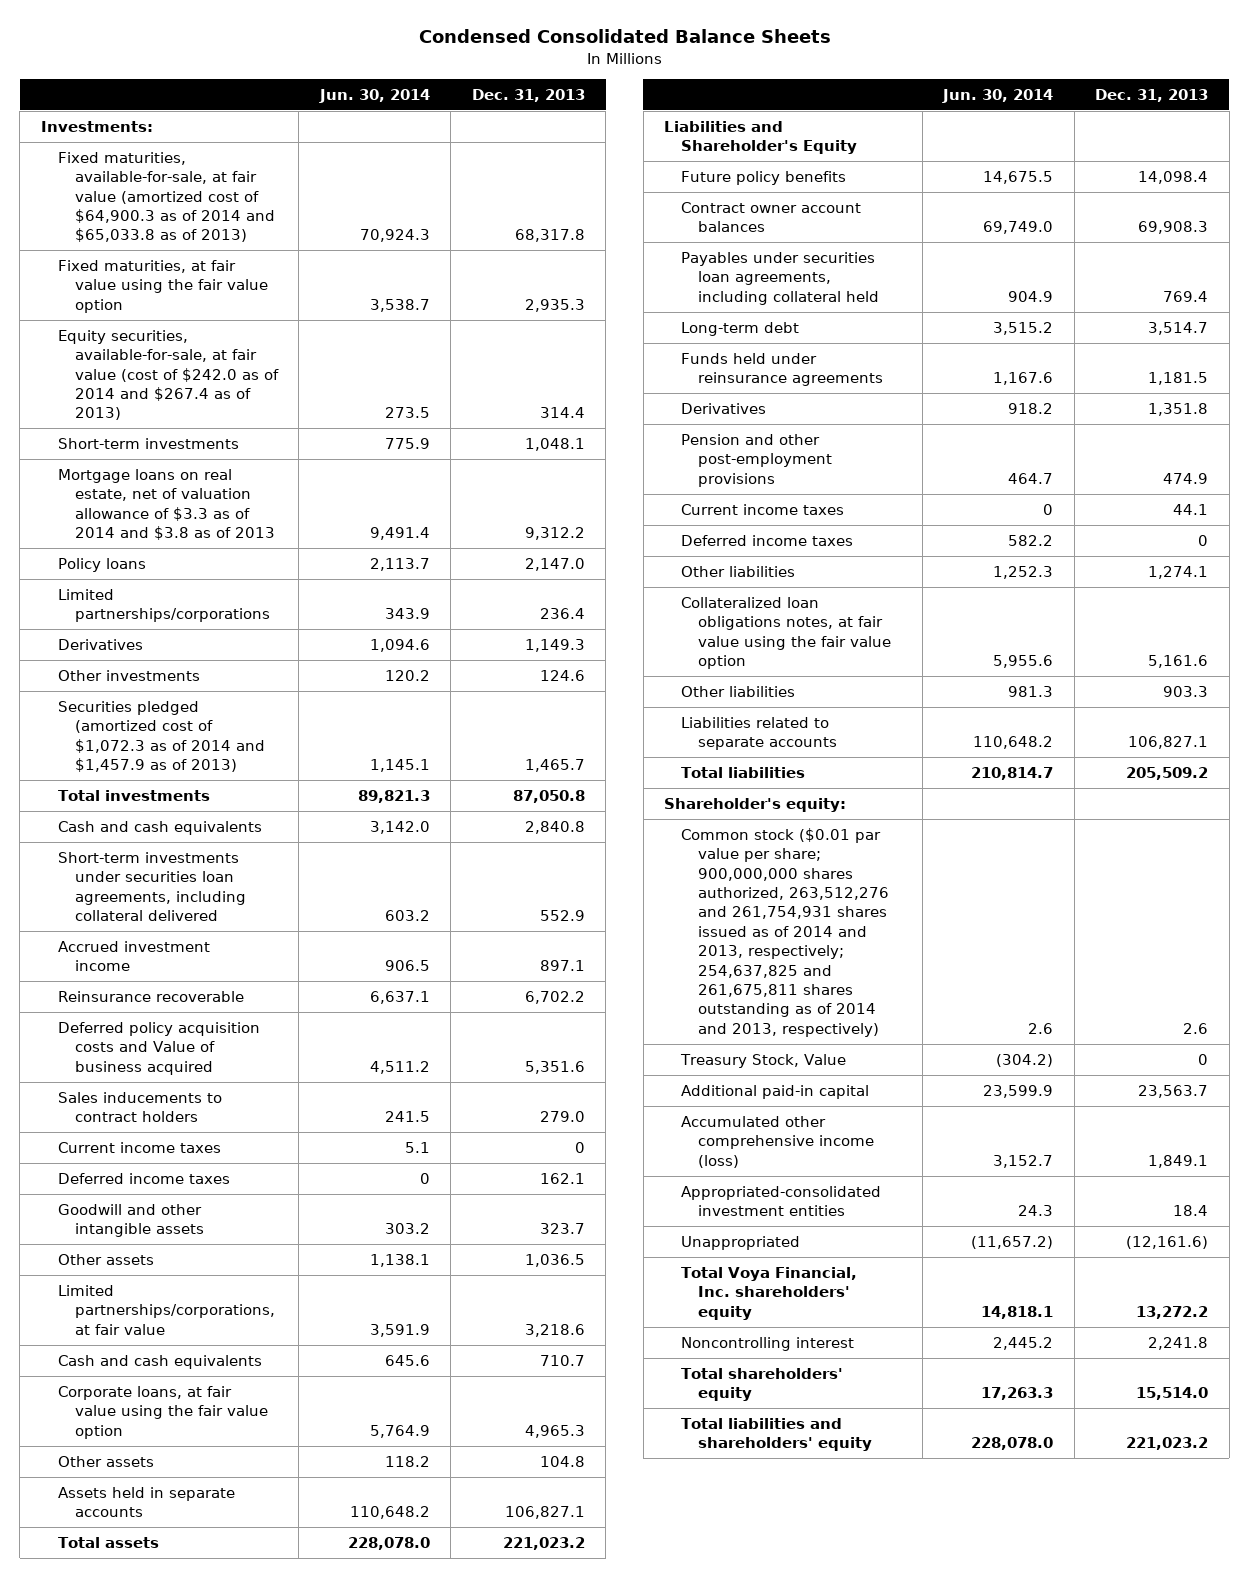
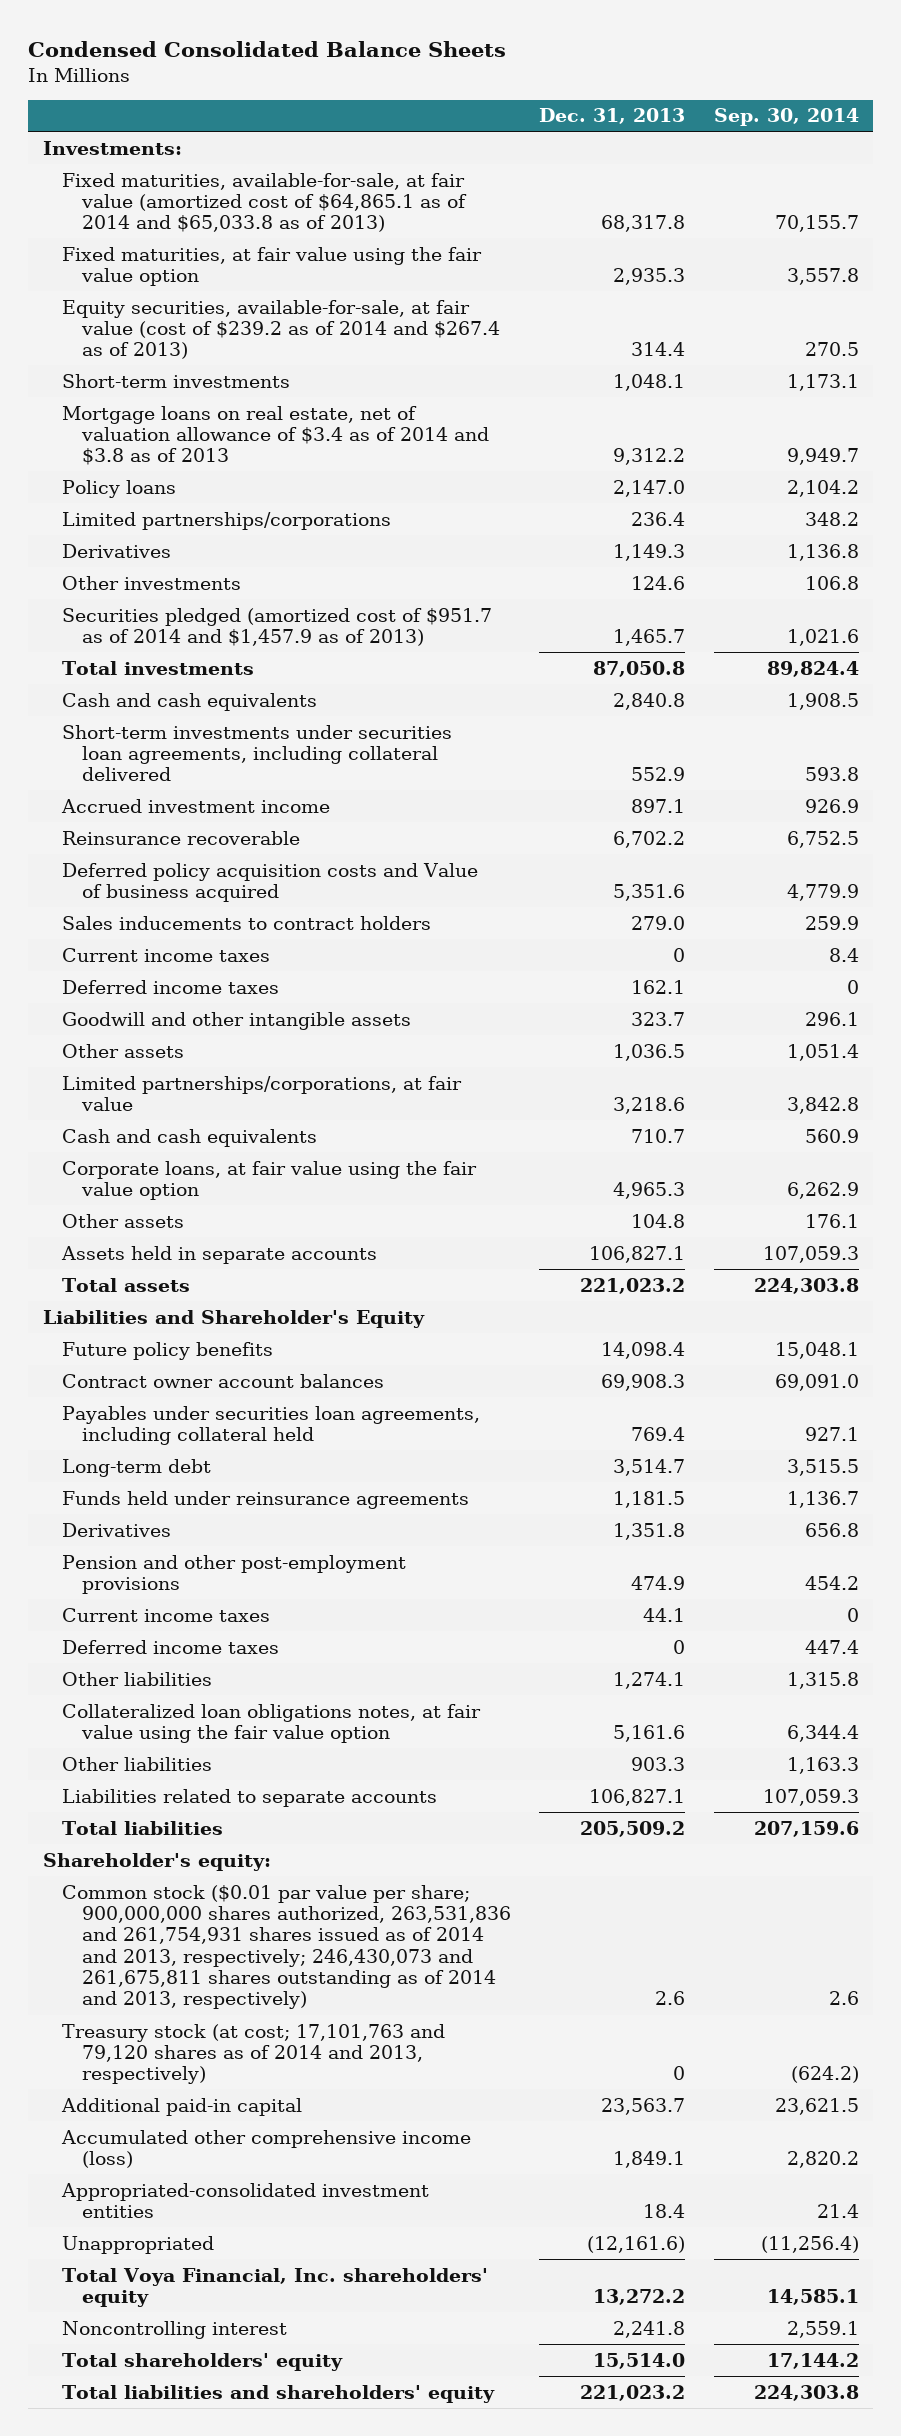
- | Jun. 30, 2014 | Dec. 31, 2013
+ | Dec. 31, 2013 | Sep. 30, 2014
- Fixed maturities, available-for-sale, at fair value (amortized cost of $64,900.3 as of 2014 and $65,033.8 as of 2013) | 70,924.3 | 68,317.8
+ Fixed maturities, available-for-sale, at fair value (amortized cost of $64,865.1 as of 2014 and $65,033.8 as of 2013) | 68,317.8 | 70,155.7
- Equity securities, available-for-sale, at fair value (cost of $242.0 as of 2014 and $267.4 as of 2013) | 273.5 | 314.4
+ Equity securities, available-for-sale, at fair value (cost of $239.2 as of 2014 and $267.4 as of 2013) | 314.4 | 270.5
- Mortgage loans on real estate, net of valuation allowance of $3.3 as of 2014 and $3.8 as of 2013 | 9,491.4 | 9,312.2
+ Mortgage loans on real estate, net of valuation allowance of $3.4 as of 2014 and $3.8 as of 2013 | 9,312.2 | 9,949.7
- Securities pledged (amortized cost of $1,072.3 as of 2014 and $1,457.9 as of 2013) | 1,145.1 | 1,465.7
+ Securities pledged (amortized cost of $951.7 as of 2014 and $1,457.9 as of 2013) | 1,465.7 | 1,021.6
- Common stock ($0.01 par value per share; 900,000,000 shares authorized, 263,512,276 and 261,754,931 shares issued as of 2014 and 2013, respectively; 254,637,825 and 261,675,811 shares outstanding as of 2014 and 2013, respectively) | 2.6 | 2.6
- Treasury Stock, Value | (304.2) | 0
+ Common stock ($0.01 par value per share; 900,000,000 shares authorized, 263,531,836 and 261,754,931 shares issued as of 2014 and 2013, respectively; 246,430,073 and 261,675,811 shares outstanding as of 2014 and 2013, respectively) | 2.6 | 2.6
+ Treasury stock (at cost; 17,101,763 and 79,120 shares as of 2014 and 2013, respectively) | 0 | (624.2)

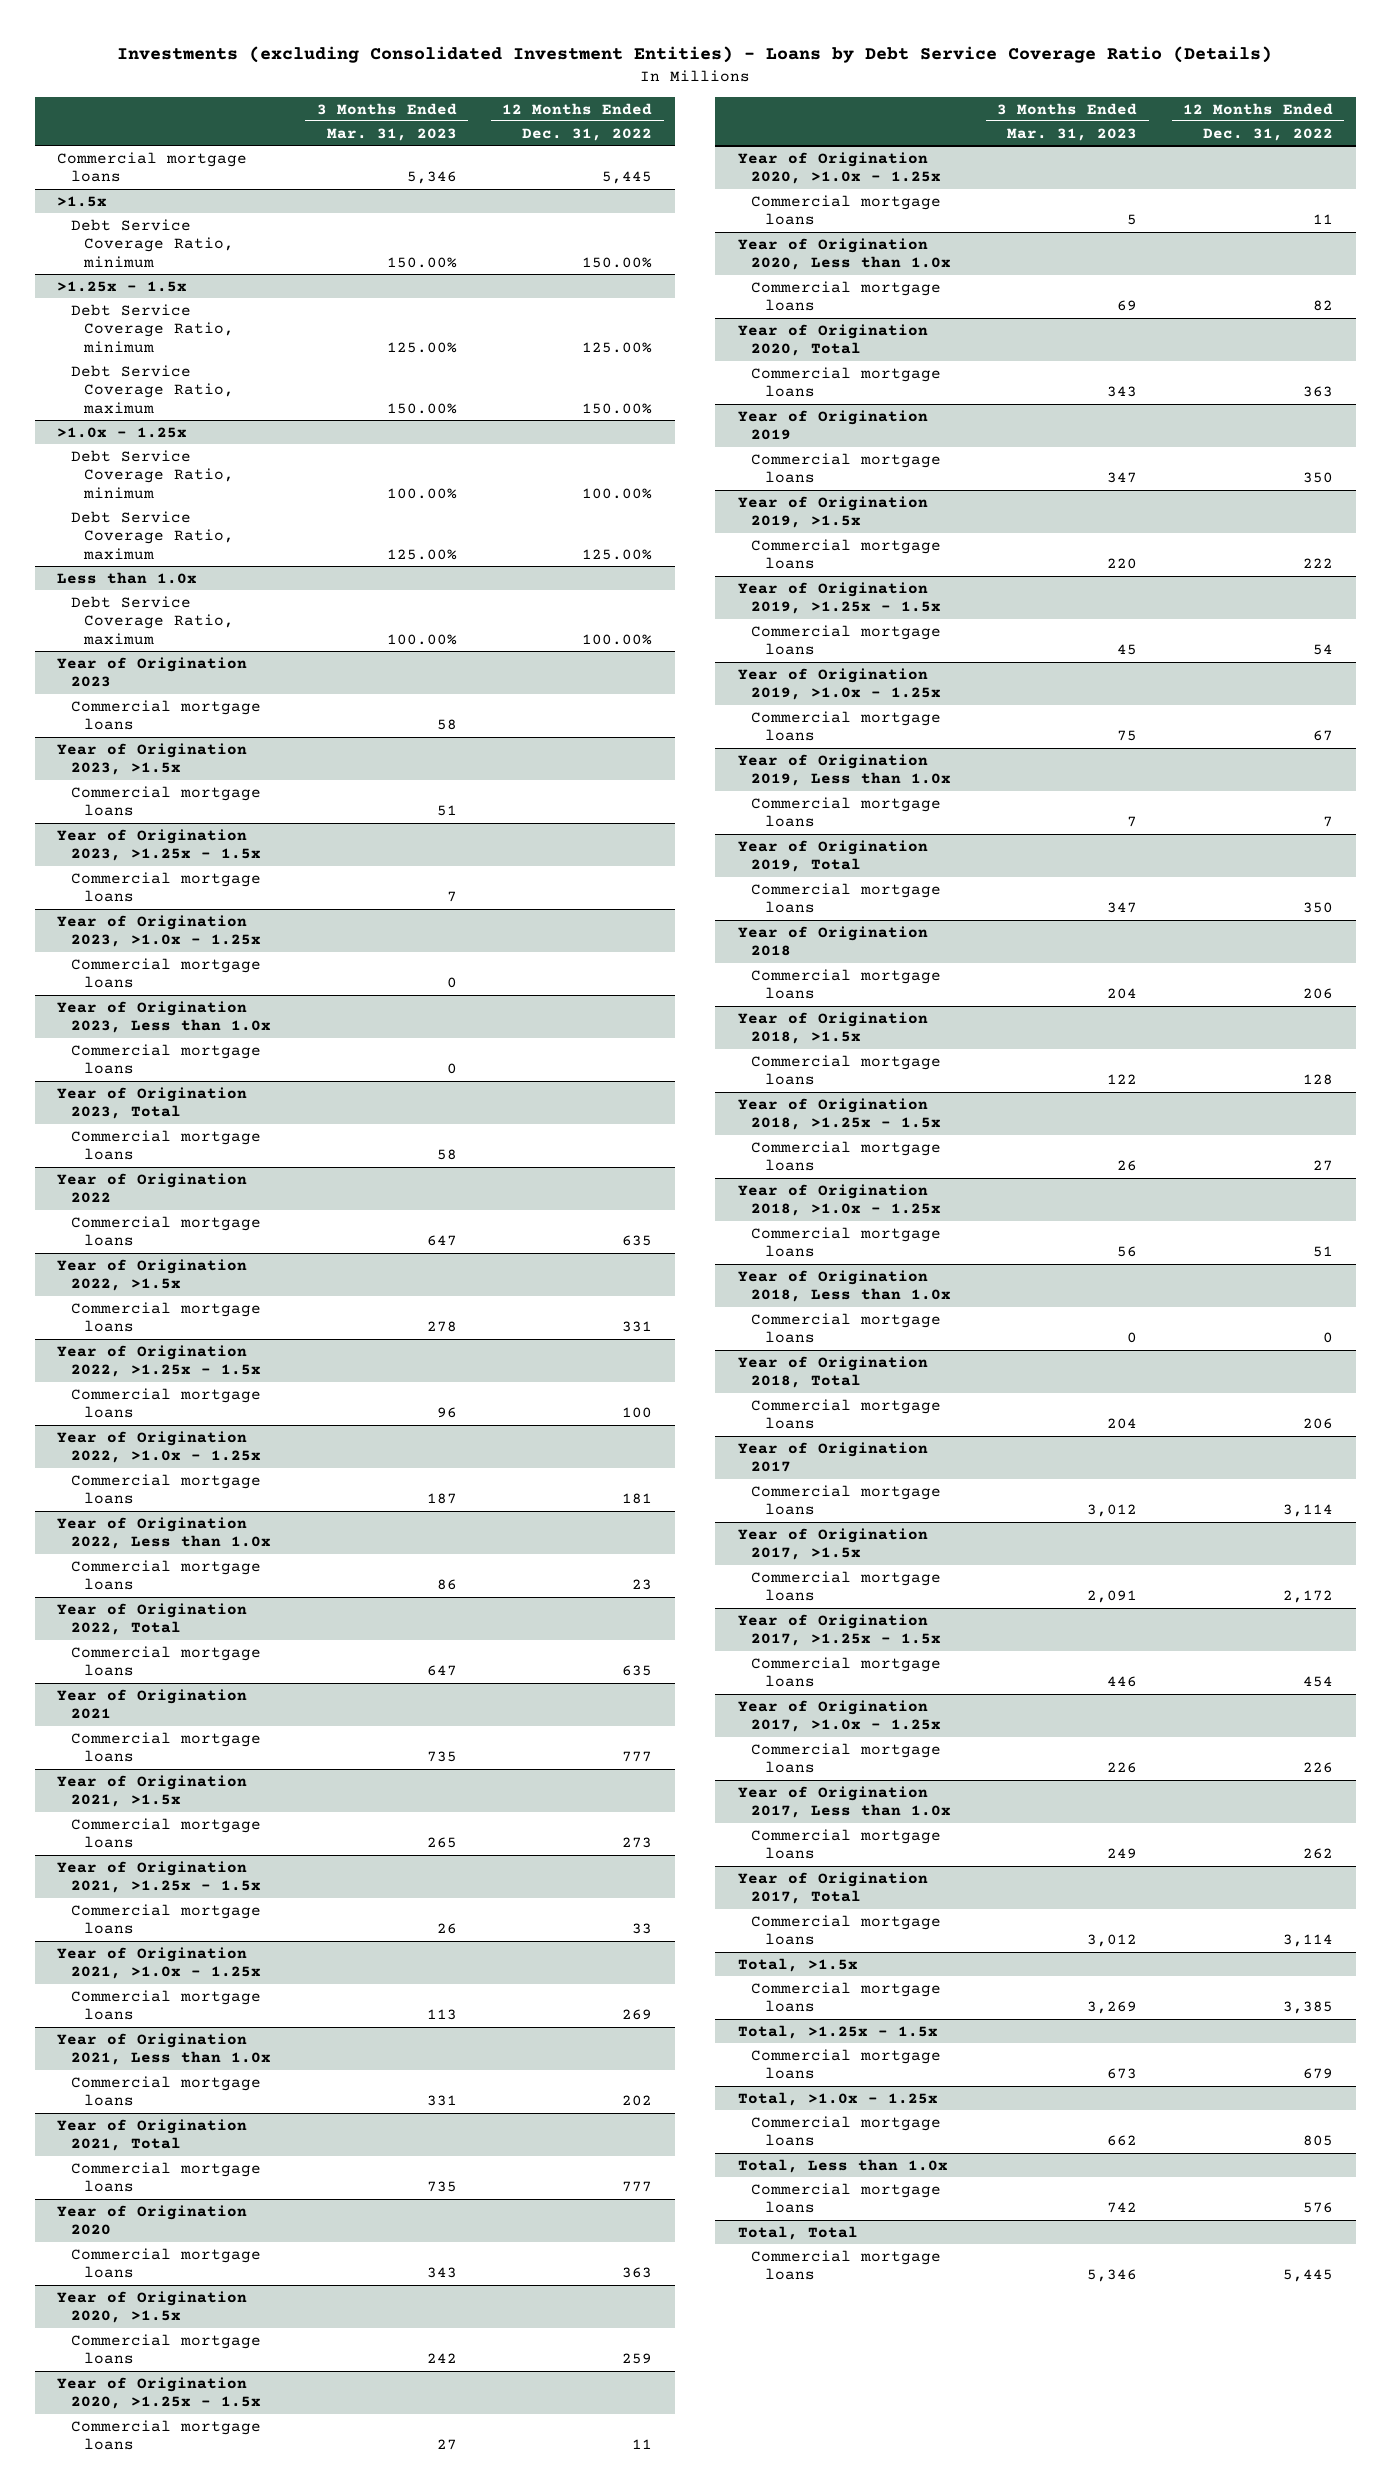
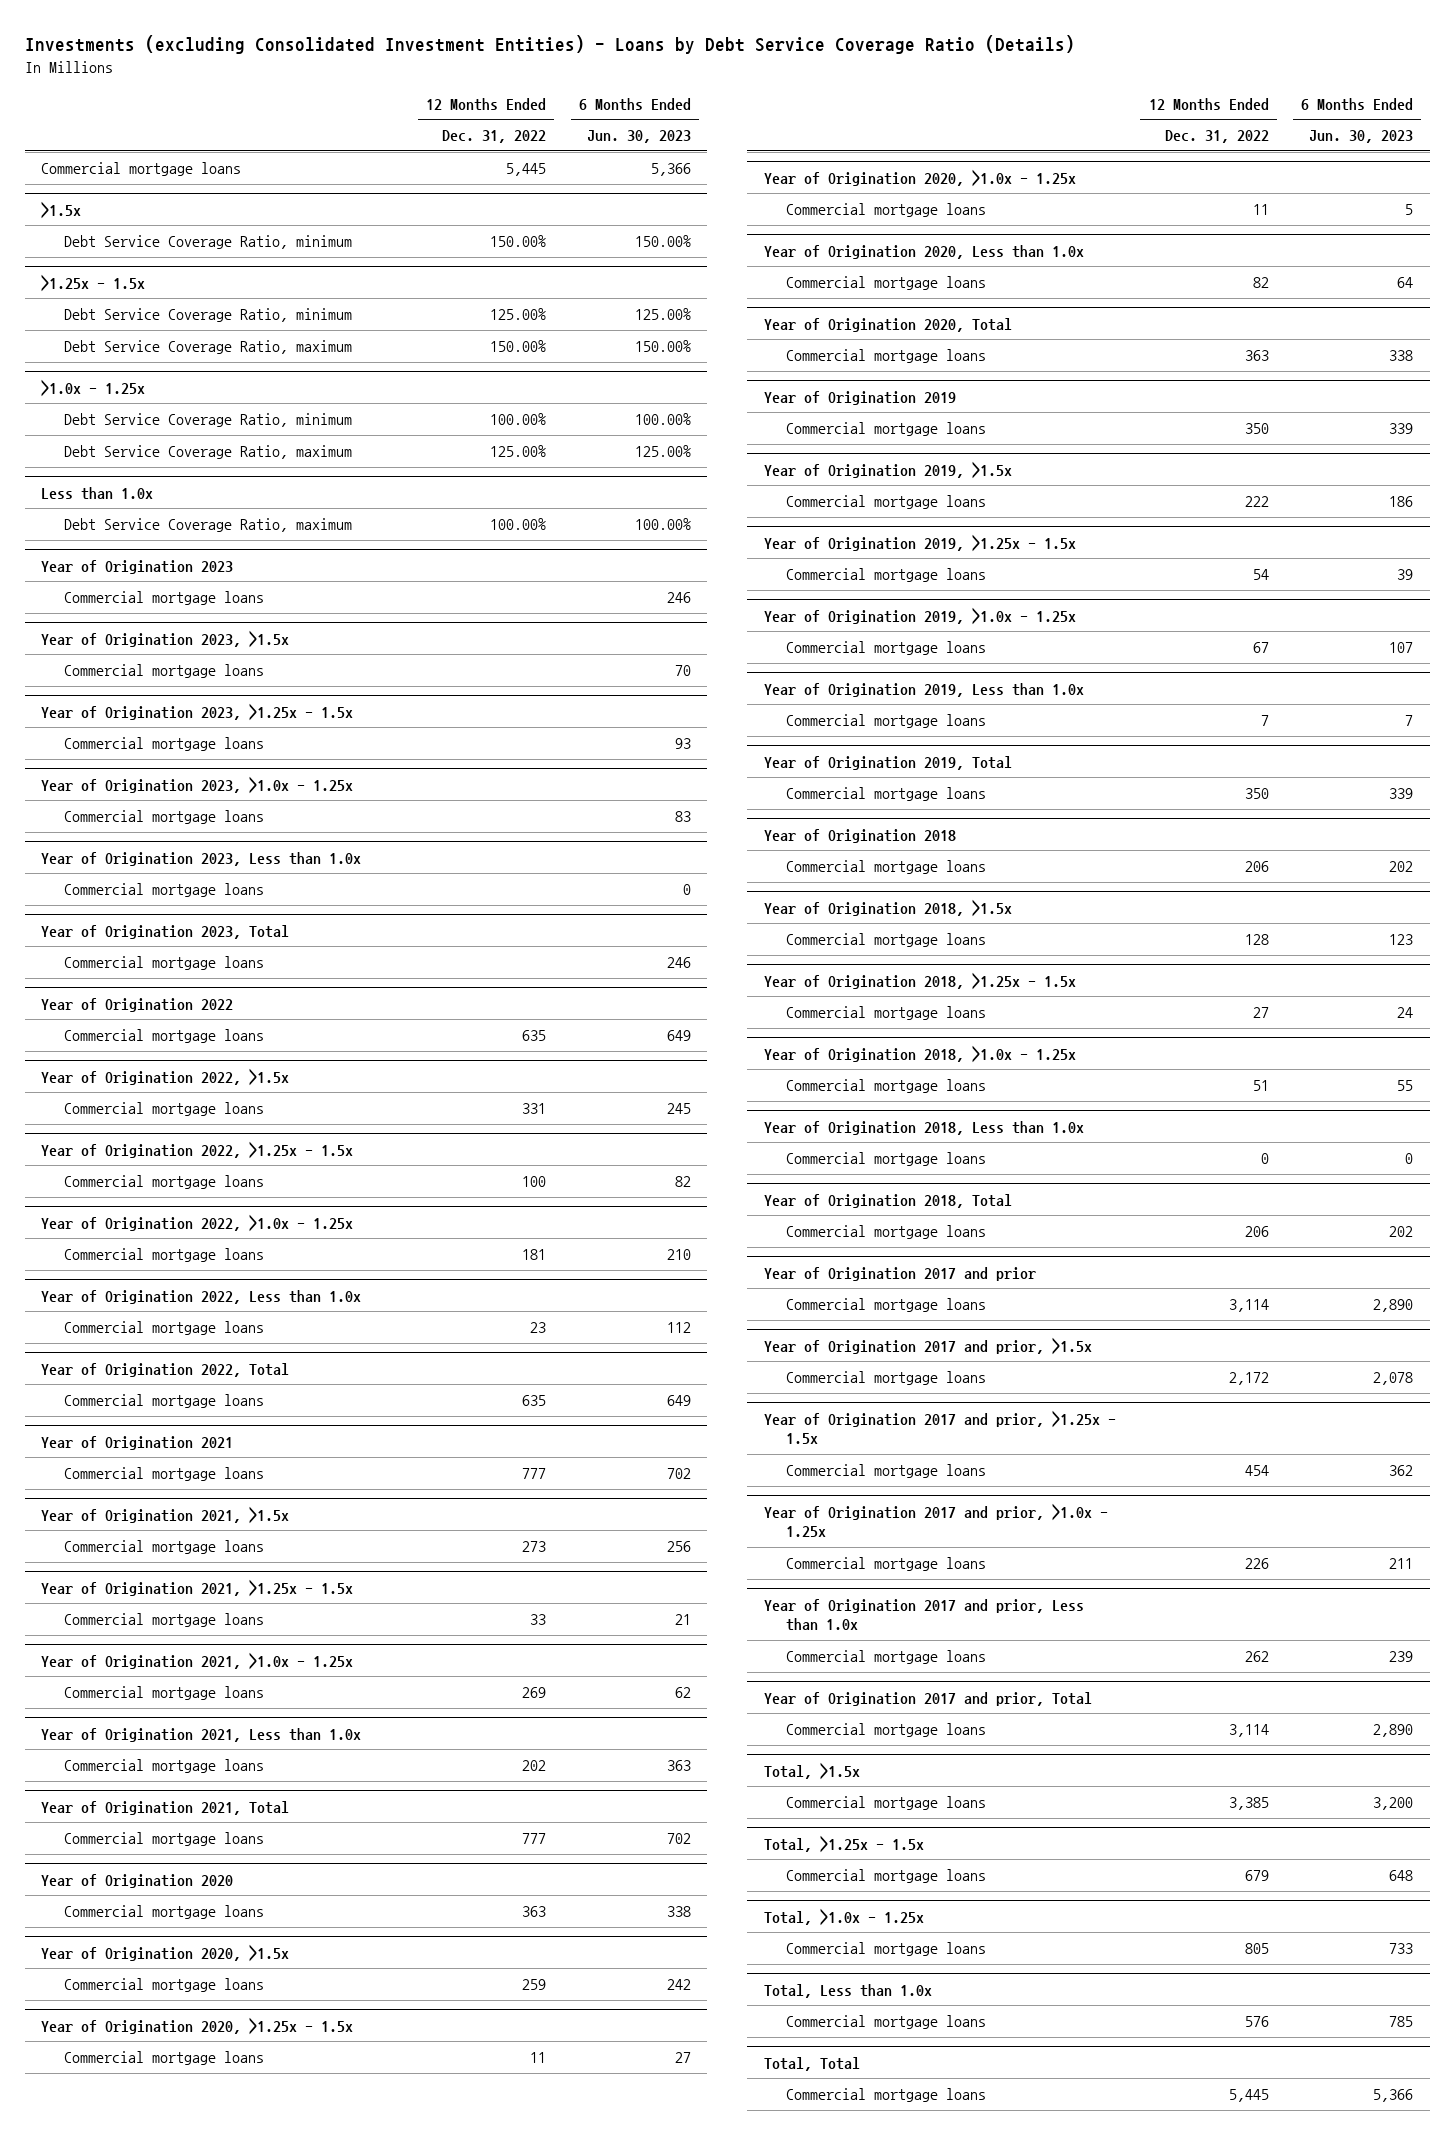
- | 3 Months Ended Mar. 31, 2023 | 12 Months Ended Dec. 31, 2022
+ | 12 Months Ended Dec. 31, 2022 | 6 Months Ended Jun. 30, 2023
- Year of Origination 2017
+ Year of Origination 2017 and prior
- Year of Origination 2017, >1.5x
+ Year of Origination 2017 and prior, >1.5x
- Year of Origination 2017, >1.25x - 1.5x
+ Year of Origination 2017 and prior, >1.25x - 1.5x
- Year of Origination 2017, >1.0x - 1.25x
+ Year of Origination 2017 and prior, >1.0x - 1.25x
- Year of Origination 2017, Less than 1.0x
+ Year of Origination 2017 and prior, Less than 1.0x
- Year of Origination 2017, Total
+ Year of Origination 2017 and prior, Total

